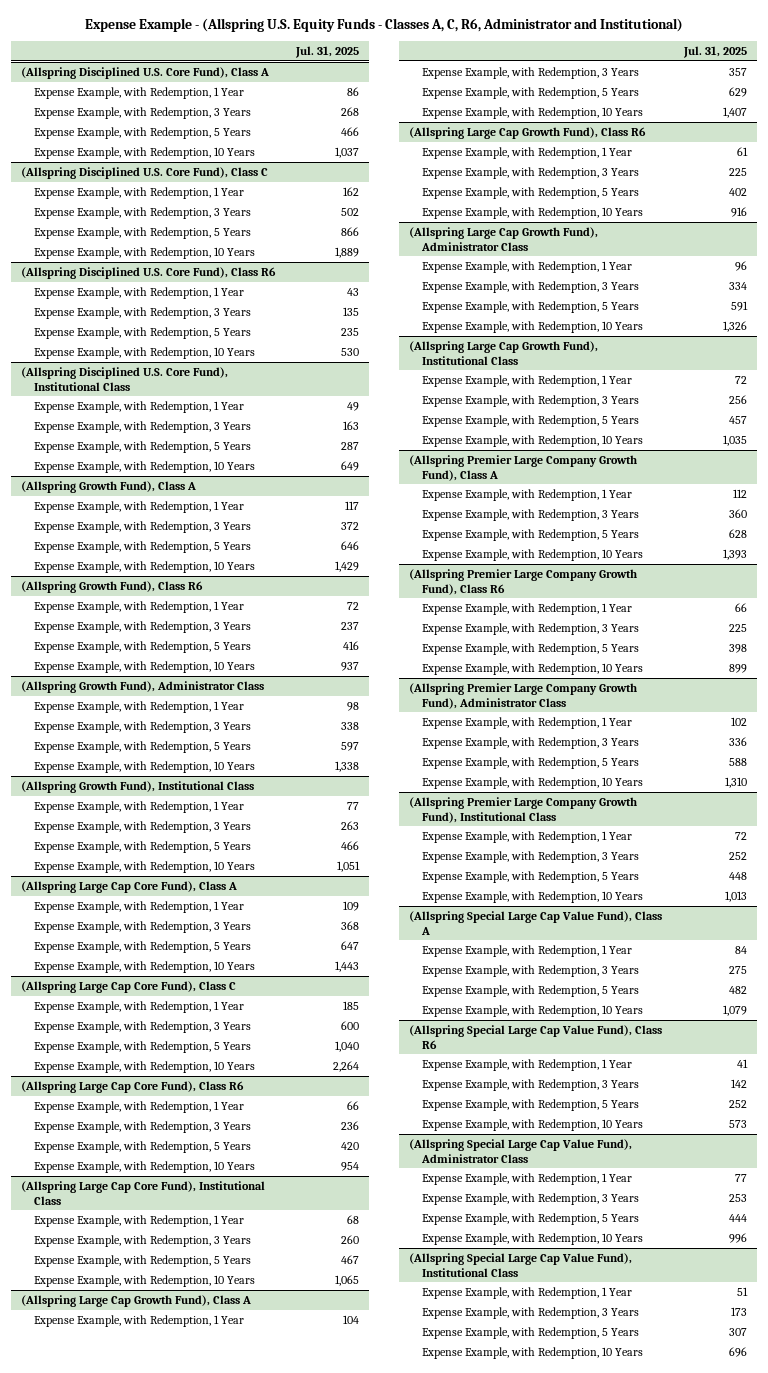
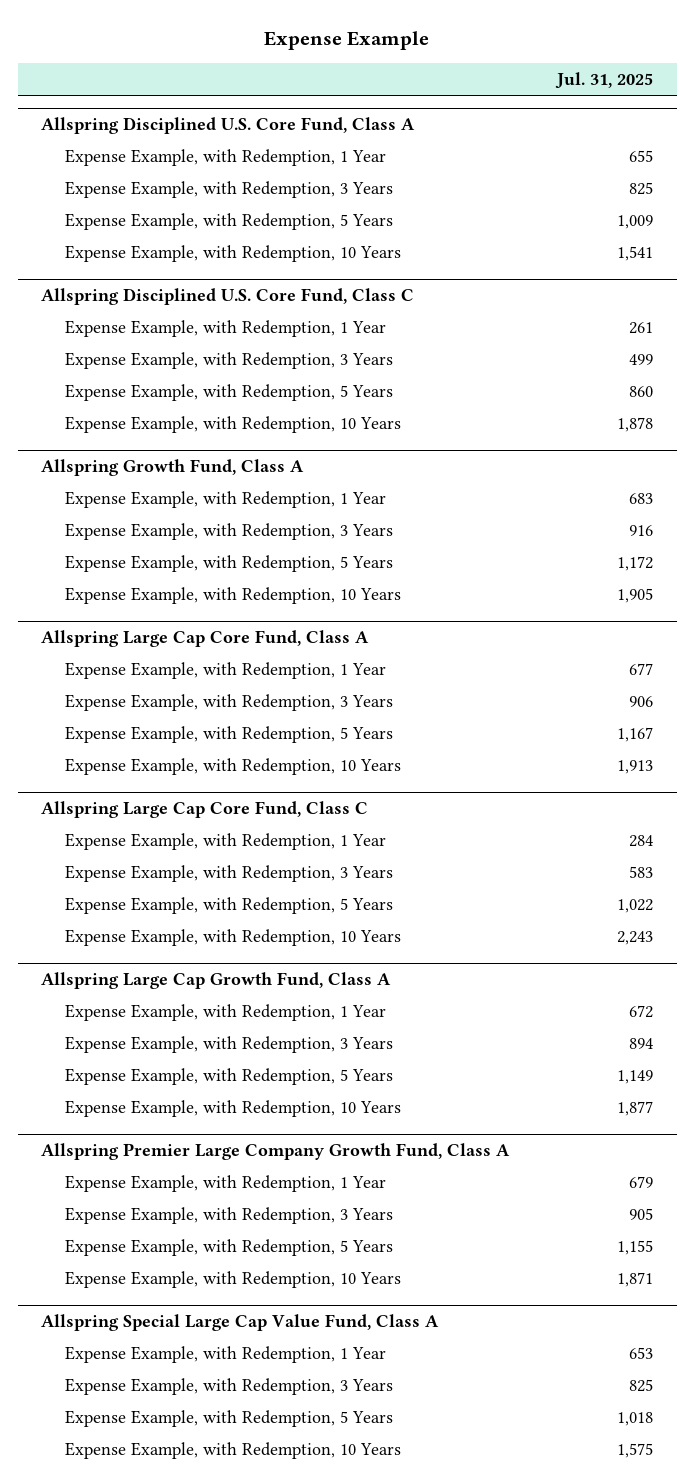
- Expense Example - (Allspring U.S. Equity Funds - Classes A, C, R6, Administrator and Institutional)
+ Expense Example
- (Allspring Disciplined U.S. Core Fund), Class A
- Expense Example, with Redemption, 1 Year | 86
- Expense Example, with Redemption, 3 Years | 268
- Expense Example, with Redemption, 5 Years | 466
- Expense Example, with Redemption, 10 Years | 1,037
- (Allspring Disciplined U.S. Core Fund), Class C
- Expense Example, with Redemption, 1 Year | 162
- Expense Example, with Redemption, 3 Years | 502
- Expense Example, with Redemption, 5 Years | 866
- Expense Example, with Redemption, 10 Years | 1,889
- (Allspring Disciplined U.S. Core Fund), Class R6
- Expense Example, with Redemption, 1 Year | 43
- Expense Example, with Redemption, 3 Years | 135
- Expense Example, with Redemption, 5 Years | 235
- Expense Example, with Redemption, 10 Years | 530
- (Allspring Disciplined U.S. Core Fund), Institutional Class
- Expense Example, with Redemption, 1 Year | 49
- Expense Example, with Redemption, 3 Years | 163
- Expense Example, with Redemption, 5 Years | 287
- Expense Example, with Redemption, 10 Years | 649
- (Allspring Growth Fund), Class A
- Expense Example, with Redemption, 1 Year | 117
- Expense Example, with Redemption, 3 Years | 372
- Expense Example, with Redemption, 5 Years | 646
- Expense Example, with Redemption, 10 Years | 1,429
- (Allspring Growth Fund), Class R6
- Expense Example, with Redemption, 1 Year | 72
- Expense Example, with Redemption, 3 Years | 237
- Expense Example, with Redemption, 5 Years | 416
- Expense Example, with Redemption, 10 Years | 937
- (Allspring Growth Fund), Administrator Class
- Expense Example, with Redemption, 1 Year | 98
- Expense Example, with Redemption, 3 Years | 338
- Expense Example, with Redemption, 5 Years | 597
- Expense Example, with Redemption, 10 Years | 1,338
- (Allspring Growth Fund), Institutional Class
- Expense Example, with Redemption, 1 Year | 77
- Expense Example, with Redemption, 3 Years | 263
- Expense Example, with Redemption, 5 Years | 466
- Expense Example, with Redemption, 10 Years | 1,051
- (Allspring Large Cap Core Fund), Class A
- Expense Example, with Redemption, 1 Year | 109
- Expense Example, with Redemption, 3 Years | 368
- Expense Example, with Redemption, 5 Years | 647
- Expense Example, with Redemption, 10 Years | 1,443
- (Allspring Large Cap Core Fund), Class C
- Expense Example, with Redemption, 1 Year | 185
- Expense Example, with Redemption, 3 Years | 600
- Expense Example, with Redemption, 5 Years | 1,040
- Expense Example, with Redemption, 10 Years | 2,264
- (Allspring Large Cap Core Fund), Class R6
- Expense Example, with Redemption, 1 Year | 66
- Expense Example, with Redemption, 3 Years | 236
- Expense Example, with Redemption, 5 Years | 420
- Expense Example, with Redemption, 10 Years | 954
- (Allspring Large Cap Core Fund), Institutional Class
- Expense Example, with Redemption, 1 Year | 68
- Expense Example, with Redemption, 3 Years | 260
- Expense Example, with Redemption, 5 Years | 467
- Expense Example, with Redemption, 10 Years | 1,065
- (Allspring Large Cap Growth Fund), Class A
- Expense Example, with Redemption, 1 Year | 104
- Expense Example, with Redemption, 3 Years | 357
- Expense Example, with Redemption, 5 Years | 629
- Expense Example, with Redemption, 10 Years | 1,407
- (Allspring Large Cap Growth Fund), Class R6
- Expense Example, with Redemption, 1 Year | 61
- Expense Example, with Redemption, 3 Years | 225
- Expense Example, with Redemption, 5 Years | 402
- Expense Example, with Redemption, 10 Years | 916
- (Allspring Large Cap Growth Fund), Administrator Class
- Expense Example, with Redemption, 1 Year | 96
- Expense Example, with Redemption, 3 Years | 334
- Expense Example, with Redemption, 5 Years | 591
- Expense Example, with Redemption, 10 Years | 1,326
- (Allspring Large Cap Growth Fund), Institutional Class
- Expense Example, with Redemption, 1 Year | 72
- Expense Example, with Redemption, 3 Years | 256
- Expense Example, with Redemption, 5 Years | 457
- Expense Example, with Redemption, 10 Years | 1,035
- (Allspring Premier Large Company Growth Fund), Class A
- Expense Example, with Redemption, 1 Year | 112
- Expense Example, with Redemption, 3 Years | 360
- Expense Example, with Redemption, 5 Years | 628
- Expense Example, with Redemption, 10 Years | 1,393
- (Allspring Premier Large Company Growth Fund), Class R6
- Expense Example, with Redemption, 1 Year | 66
- Expense Example, with Redemption, 3 Years | 225
- Expense Example, with Redemption, 5 Years | 398
- Expense Example, with Redemption, 10 Years | 899
- (Allspring Premier Large Company Growth Fund), Administrator Class
- Expense Example, with Redemption, 1 Year | 102
- Expense Example, with Redemption, 3 Years | 336
- Expense Example, with Redemption, 5 Years | 588
- Expense Example, with Redemption, 10 Years | 1,310
- (Allspring Premier Large Company Growth Fund), Institutional Class
- Expense Example, with Redemption, 1 Year | 72
- Expense Example, with Redemption, 3 Years | 252
- Expense Example, with Redemption, 5 Years | 448
- Expense Example, with Redemption, 10 Years | 1,013
- (Allspring Special Large Cap Value Fund), Class A
- Expense Example, with Redemption, 1 Year | 84
- Expense Example, with Redemption, 3 Years | 275
- Expense Example, with Redemption, 5 Years | 482
- Expense Example, with Redemption, 10 Years | 1,079
- (Allspring Special Large Cap Value Fund), Class R6
- Expense Example, with Redemption, 1 Year | 41
- Expense Example, with Redemption, 3 Years | 142
- Expense Example, with Redemption, 5 Years | 252
- Expense Example, with Redemption, 10 Years | 573
- (Allspring Special Large Cap Value Fund), Administrator Class
- Expense Example, with Redemption, 1 Year | 77
- Expense Example, with Redemption, 3 Years | 253
- Expense Example, with Redemption, 5 Years | 444
- Expense Example, with Redemption, 10 Years | 996
- (Allspring Special Large Cap Value Fund), Institutional Class
- Expense Example, with Redemption, 1 Year | 51
- Expense Example, with Redemption, 3 Years | 173
- Expense Example, with Redemption, 5 Years | 307
- Expense Example, with Redemption, 10 Years | 696
+ Allspring Disciplined U.S. Core Fund, Class A
+ Expense Example, with Redemption, 1 Year | 655
+ Expense Example, with Redemption, 3 Years | 825
+ Expense Example, with Redemption, 5 Years | 1,009
+ Expense Example, with Redemption, 10 Years | 1,541
+ Allspring Disciplined U.S. Core Fund, Class C
+ Expense Example, with Redemption, 1 Year | 261
+ Expense Example, with Redemption, 3 Years | 499
+ Expense Example, with Redemption, 5 Years | 860
+ Expense Example, with Redemption, 10 Years | 1,878
+ Allspring Growth Fund, Class A
+ Expense Example, with Redemption, 1 Year | 683
+ Expense Example, with Redemption, 3 Years | 916
+ Expense Example, with Redemption, 5 Years | 1,172
+ Expense Example, with Redemption, 10 Years | 1,905
+ Allspring Large Cap Core Fund, Class A
+ Expense Example, with Redemption, 1 Year | 677
+ Expense Example, with Redemption, 3 Years | 906
+ Expense Example, with Redemption, 5 Years | 1,167
+ Expense Example, with Redemption, 10 Years | 1,913
+ Allspring Large Cap Core Fund, Class C
+ Expense Example, with Redemption, 1 Year | 284
+ Expense Example, with Redemption, 3 Years | 583
+ Expense Example, with Redemption, 5 Years | 1,022
+ Expense Example, with Redemption, 10 Years | 2,243
+ Allspring Large Cap Growth Fund, Class A
+ Expense Example, with Redemption, 1 Year | 672
+ Expense Example, with Redemption, 3 Years | 894
+ Expense Example, with Redemption, 5 Years | 1,149
+ Expense Example, with Redemption, 10 Years | 1,877
+ Allspring Premier Large Company Growth Fund, Class A
+ Expense Example, with Redemption, 1 Year | 679
+ Expense Example, with Redemption, 3 Years | 905
+ Expense Example, with Redemption, 5 Years | 1,155
+ Expense Example, with Redemption, 10 Years | 1,871
+ Allspring Special Large Cap Value Fund, Class A
+ Expense Example, with Redemption, 1 Year | 653
+ Expense Example, with Redemption, 3 Years | 825
+ Expense Example, with Redemption, 5 Years | 1,018
+ Expense Example, with Redemption, 10 Years | 1,575

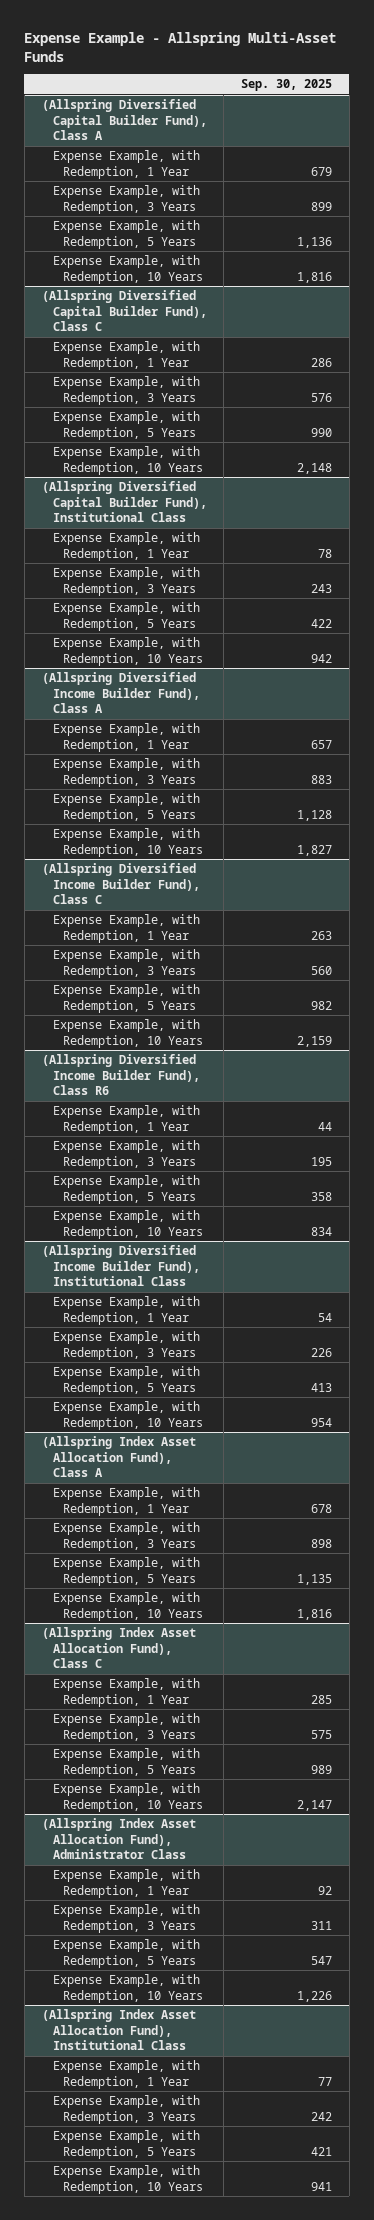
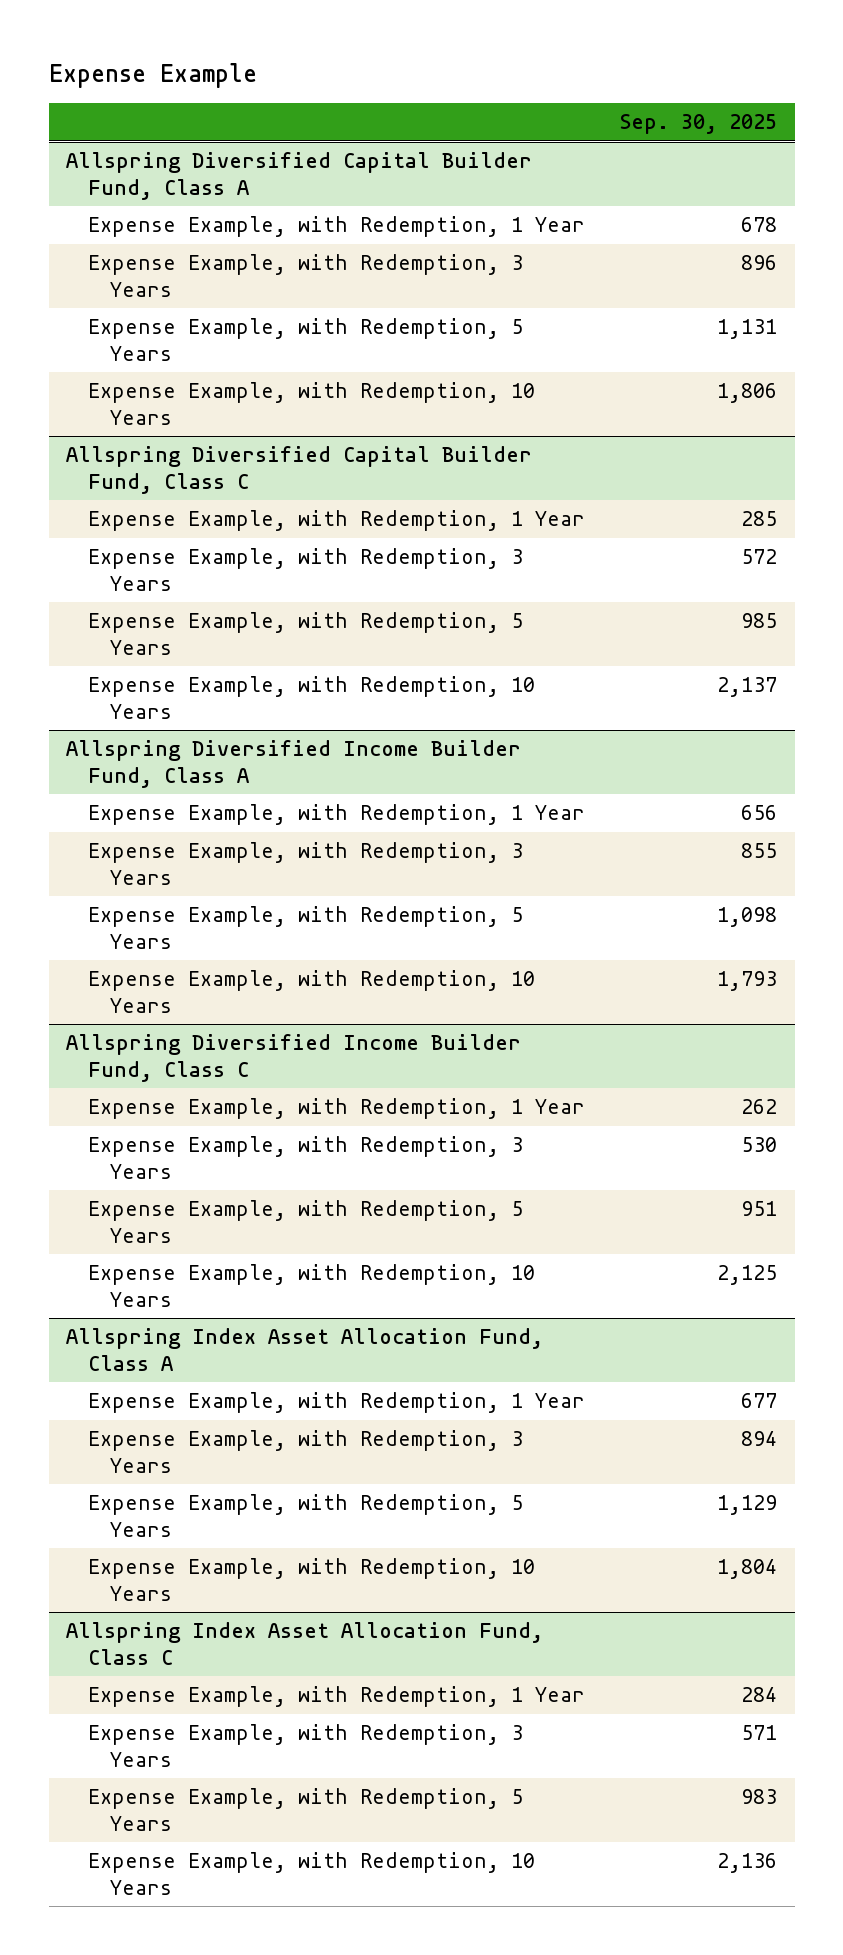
- Expense Example - Allspring Multi-Asset Funds
+ Expense Example
- (Allspring Diversified Capital Builder Fund), Class A
- Expense Example, with Redemption, 1 Year | 679
- Expense Example, with Redemption, 3 Years | 899
- Expense Example, with Redemption, 5 Years | 1,136
- Expense Example, with Redemption, 10 Years | 1,816
- (Allspring Diversified Capital Builder Fund), Class C
- Expense Example, with Redemption, 1 Year | 286
- Expense Example, with Redemption, 3 Years | 576
- Expense Example, with Redemption, 5 Years | 990
- Expense Example, with Redemption, 10 Years | 2,148
- (Allspring Diversified Capital Builder Fund), Institutional Class
- Expense Example, with Redemption, 1 Year | 78
- Expense Example, with Redemption, 3 Years | 243
- Expense Example, with Redemption, 5 Years | 422
- Expense Example, with Redemption, 10 Years | 942
- (Allspring Diversified Income Builder Fund), Class A
- Expense Example, with Redemption, 1 Year | 657
- Expense Example, with Redemption, 3 Years | 883
- Expense Example, with Redemption, 5 Years | 1,128
- Expense Example, with Redemption, 10 Years | 1,827
- (Allspring Diversified Income Builder Fund), Class C
- Expense Example, with Redemption, 1 Year | 263
- Expense Example, with Redemption, 3 Years | 560
- Expense Example, with Redemption, 5 Years | 982
- Expense Example, with Redemption, 10 Years | 2,159
- (Allspring Diversified Income Builder Fund), Class R6
- Expense Example, with Redemption, 1 Year | 44
- Expense Example, with Redemption, 3 Years | 195
- Expense Example, with Redemption, 5 Years | 358
- Expense Example, with Redemption, 10 Years | 834
- (Allspring Diversified Income Builder Fund), Institutional Class
- Expense Example, with Redemption, 1 Year | 54
- Expense Example, with Redemption, 3 Years | 226
- Expense Example, with Redemption, 5 Years | 413
- Expense Example, with Redemption, 10 Years | 954
- (Allspring Index Asset Allocation Fund), Class A
+ Allspring Diversified Capital Builder Fund, Class A
- Expense Example, with Redemption, 3 Years | 898
- Expense Example, with Redemption, 5 Years | 1,135
- Expense Example, with Redemption, 10 Years | 1,816
- (Allspring Index Asset Allocation Fund), Class C
+ Expense Example, with Redemption, 3 Years | 896
+ Expense Example, with Redemption, 5 Years | 1,131
+ Expense Example, with Redemption, 10 Years | 1,806
+ Allspring Diversified Capital Builder Fund, Class C
- Expense Example, with Redemption, 3 Years | 575
- Expense Example, with Redemption, 5 Years | 989
- Expense Example, with Redemption, 10 Years | 2,147
- (Allspring Index Asset Allocation Fund), Administrator Class
- Expense Example, with Redemption, 1 Year | 92
- Expense Example, with Redemption, 3 Years | 311
- Expense Example, with Redemption, 5 Years | 547
- Expense Example, with Redemption, 10 Years | 1,226
- (Allspring Index Asset Allocation Fund), Institutional Class
- Expense Example, with Redemption, 1 Year | 77
- Expense Example, with Redemption, 3 Years | 242
- Expense Example, with Redemption, 5 Years | 421
- Expense Example, with Redemption, 10 Years | 941
+ Expense Example, with Redemption, 3 Years | 572
+ Expense Example, with Redemption, 5 Years | 985
+ Expense Example, with Redemption, 10 Years | 2,137
+ Allspring Diversified Income Builder Fund, Class A
+ Expense Example, with Redemption, 1 Year | 656
+ Expense Example, with Redemption, 3 Years | 855
+ Expense Example, with Redemption, 5 Years | 1,098
+ Expense Example, with Redemption, 10 Years | 1,793
+ Allspring Diversified Income Builder Fund, Class C
+ Expense Example, with Redemption, 1 Year | 262
+ Expense Example, with Redemption, 3 Years | 530
+ Expense Example, with Redemption, 5 Years | 951
+ Expense Example, with Redemption, 10 Years | 2,125
+ Allspring Index Asset Allocation Fund, Class A
+ Expense Example, with Redemption, 1 Year | 677
+ Expense Example, with Redemption, 3 Years | 894
+ Expense Example, with Redemption, 5 Years | 1,129
+ Expense Example, with Redemption, 10 Years | 1,804
+ Allspring Index Asset Allocation Fund, Class C
+ Expense Example, with Redemption, 1 Year | 284
+ Expense Example, with Redemption, 3 Years | 571
+ Expense Example, with Redemption, 5 Years | 983
+ Expense Example, with Redemption, 10 Years | 2,136

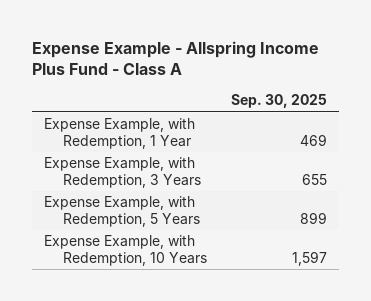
- Expense Example
+ Expense Example - Allspring Income Plus Fund - Class A
- Allspring Diversified Capital Builder Fund, Class A
- Expense Example, with Redemption, 1 Year | 678
- Expense Example, with Redemption, 3 Years | 896
- Expense Example, with Redemption, 5 Years | 1,131
- Expense Example, with Redemption, 10 Years | 1,806
- Allspring Diversified Capital Builder Fund, Class C
- Expense Example, with Redemption, 1 Year | 285
- Expense Example, with Redemption, 3 Years | 572
- Expense Example, with Redemption, 5 Years | 985
- Expense Example, with Redemption, 10 Years | 2,137
- Allspring Diversified Income Builder Fund, Class A
- Expense Example, with Redemption, 1 Year | 656
- Expense Example, with Redemption, 3 Years | 855
- Expense Example, with Redemption, 5 Years | 1,098
- Expense Example, with Redemption, 10 Years | 1,793
- Allspring Diversified Income Builder Fund, Class C
- Expense Example, with Redemption, 1 Year | 262
- Expense Example, with Redemption, 3 Years | 530
- Expense Example, with Redemption, 5 Years | 951
- Expense Example, with Redemption, 10 Years | 2,125
- Allspring Index Asset Allocation Fund, Class A
- Expense Example, with Redemption, 1 Year | 677
- Expense Example, with Redemption, 3 Years | 894
- Expense Example, with Redemption, 5 Years | 1,129
- Expense Example, with Redemption, 10 Years | 1,804
- Allspring Index Asset Allocation Fund, Class C
- Expense Example, with Redemption, 1 Year | 284
- Expense Example, with Redemption, 3 Years | 571
- Expense Example, with Redemption, 5 Years | 983
- Expense Example, with Redemption, 10 Years | 2,136
+ Expense Example, with Redemption, 1 Year | 469
+ Expense Example, with Redemption, 3 Years | 655
+ Expense Example, with Redemption, 5 Years | 899
+ Expense Example, with Redemption, 10 Years | 1,597

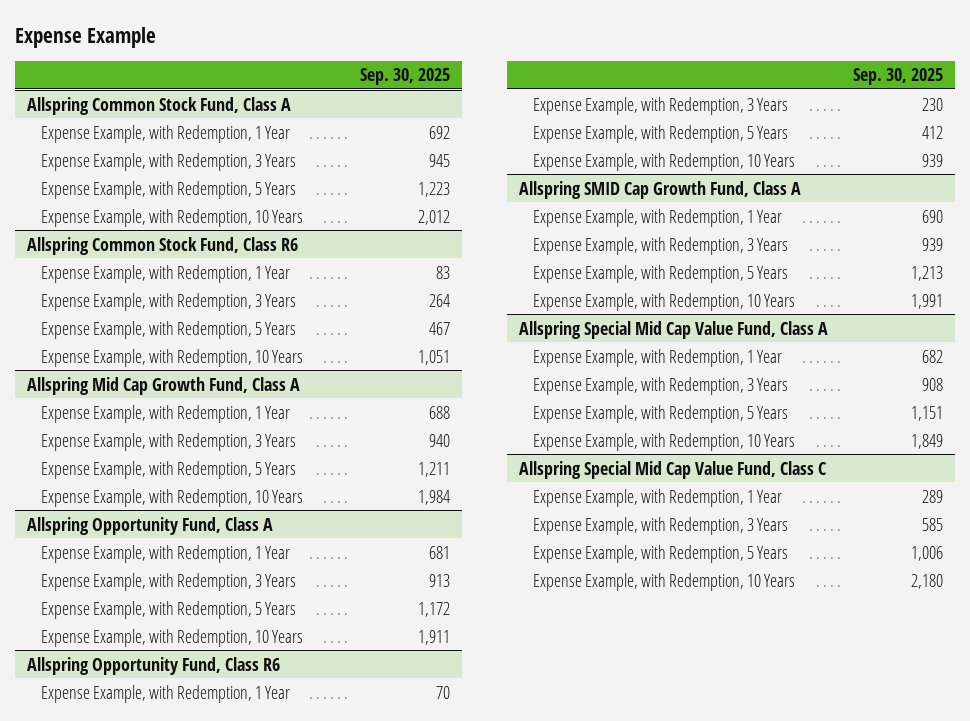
- Expense Example - Allspring Income Plus Fund - Class A
+ Expense Example
- Expense Example, with Redemption, 1 Year | 469
- Expense Example, with Redemption, 3 Years | 655
- Expense Example, with Redemption, 5 Years | 899
- Expense Example, with Redemption, 10 Years | 1,597
+ Allspring Common Stock Fund, Class A
+ Expense Example, with Redemption, 1 Year | 692
+ Expense Example, with Redemption, 3 Years | 945
+ Expense Example, with Redemption, 5 Years | 1,223
+ Expense Example, with Redemption, 10 Years | 2,012
+ Allspring Common Stock Fund, Class R6
+ Expense Example, with Redemption, 1 Year | 83
+ Expense Example, with Redemption, 3 Years | 264
+ Expense Example, with Redemption, 5 Years | 467
+ Expense Example, with Redemption, 10 Years | 1,051
+ Allspring Mid Cap Growth Fund, Class A
+ Expense Example, with Redemption, 1 Year | 688
+ Expense Example, with Redemption, 3 Years | 940
+ Expense Example, with Redemption, 5 Years | 1,211
+ Expense Example, with Redemption, 10 Years | 1,984
+ Allspring Opportunity Fund, Class A
+ Expense Example, with Redemption, 1 Year | 681
+ Expense Example, with Redemption, 3 Years | 913
+ Expense Example, with Redemption, 5 Years | 1,172
+ Expense Example, with Redemption, 10 Years | 1,911
+ Allspring Opportunity Fund, Class R6
+ Expense Example, with Redemption, 1 Year | 70
+ Expense Example, with Redemption, 3 Years | 230
+ Expense Example, with Redemption, 5 Years | 412
+ Expense Example, with Redemption, 10 Years | 939
+ Allspring SMID Cap Growth Fund, Class A
+ Expense Example, with Redemption, 1 Year | 690
+ Expense Example, with Redemption, 3 Years | 939
+ Expense Example, with Redemption, 5 Years | 1,213
+ Expense Example, with Redemption, 10 Years | 1,991
+ Allspring Special Mid Cap Value Fund, Class A
+ Expense Example, with Redemption, 1 Year | 682
+ Expense Example, with Redemption, 3 Years | 908
+ Expense Example, with Redemption, 5 Years | 1,151
+ Expense Example, with Redemption, 10 Years | 1,849
+ Allspring Special Mid Cap Value Fund, Class C
+ Expense Example, with Redemption, 1 Year | 289
+ Expense Example, with Redemption, 3 Years | 585
+ Expense Example, with Redemption, 5 Years | 1,006
+ Expense Example, with Redemption, 10 Years | 2,180

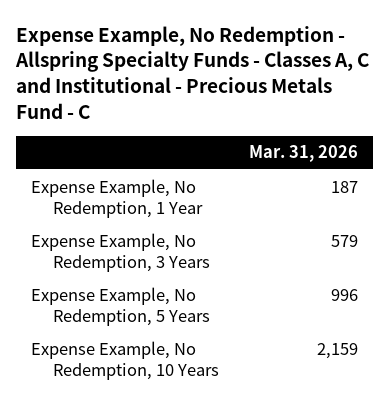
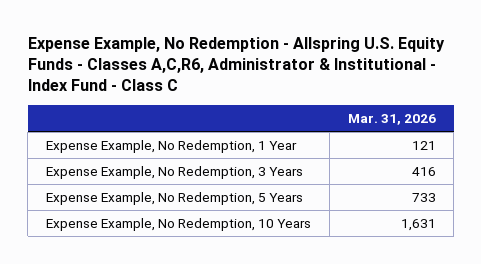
- Expense Example, No Redemption - Allspring Specialty Funds - Classes A, C and Institutional - Precious Metals Fund - C
+ Expense Example, No Redemption - Allspring U.S. Equity Funds - Classes A,C,R6, Administrator & Institutional - Index Fund - Class C
- Expense Example, No Redemption, 1 Year | 187
- Expense Example, No Redemption, 3 Years | 579
- Expense Example, No Redemption, 5 Years | 996
- Expense Example, No Redemption, 10 Years | 2,159
+ Expense Example, No Redemption, 1 Year | 121
+ Expense Example, No Redemption, 3 Years | 416
+ Expense Example, No Redemption, 5 Years | 733
+ Expense Example, No Redemption, 10 Years | 1,631

